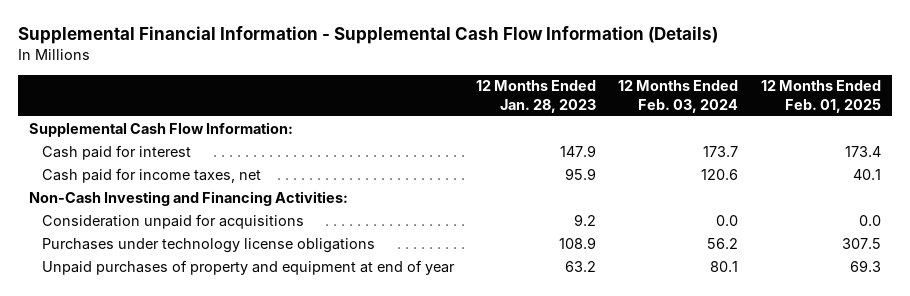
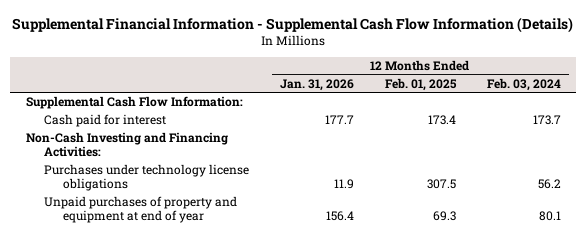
- | 12 Months Ended Jan. 28, 2023 | 12 Months Ended Feb. 03, 2024 | 12 Months Ended Feb. 01, 2025
+ | 12 Months Ended Jan. 31, 2026 | 12 Months Ended Feb. 01, 2025 | 12 Months Ended Feb. 03, 2024
- Cash paid for income taxes, net | 95.9 | 120.6 | 40.1
- Consideration unpaid for acquisitions | 9.2 | 0.0 | 0.0

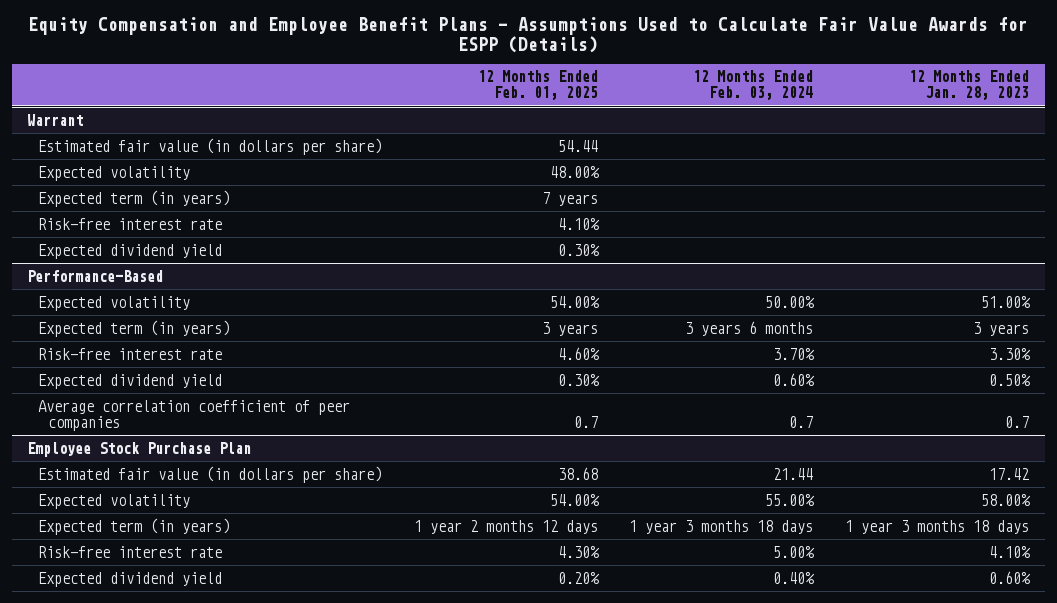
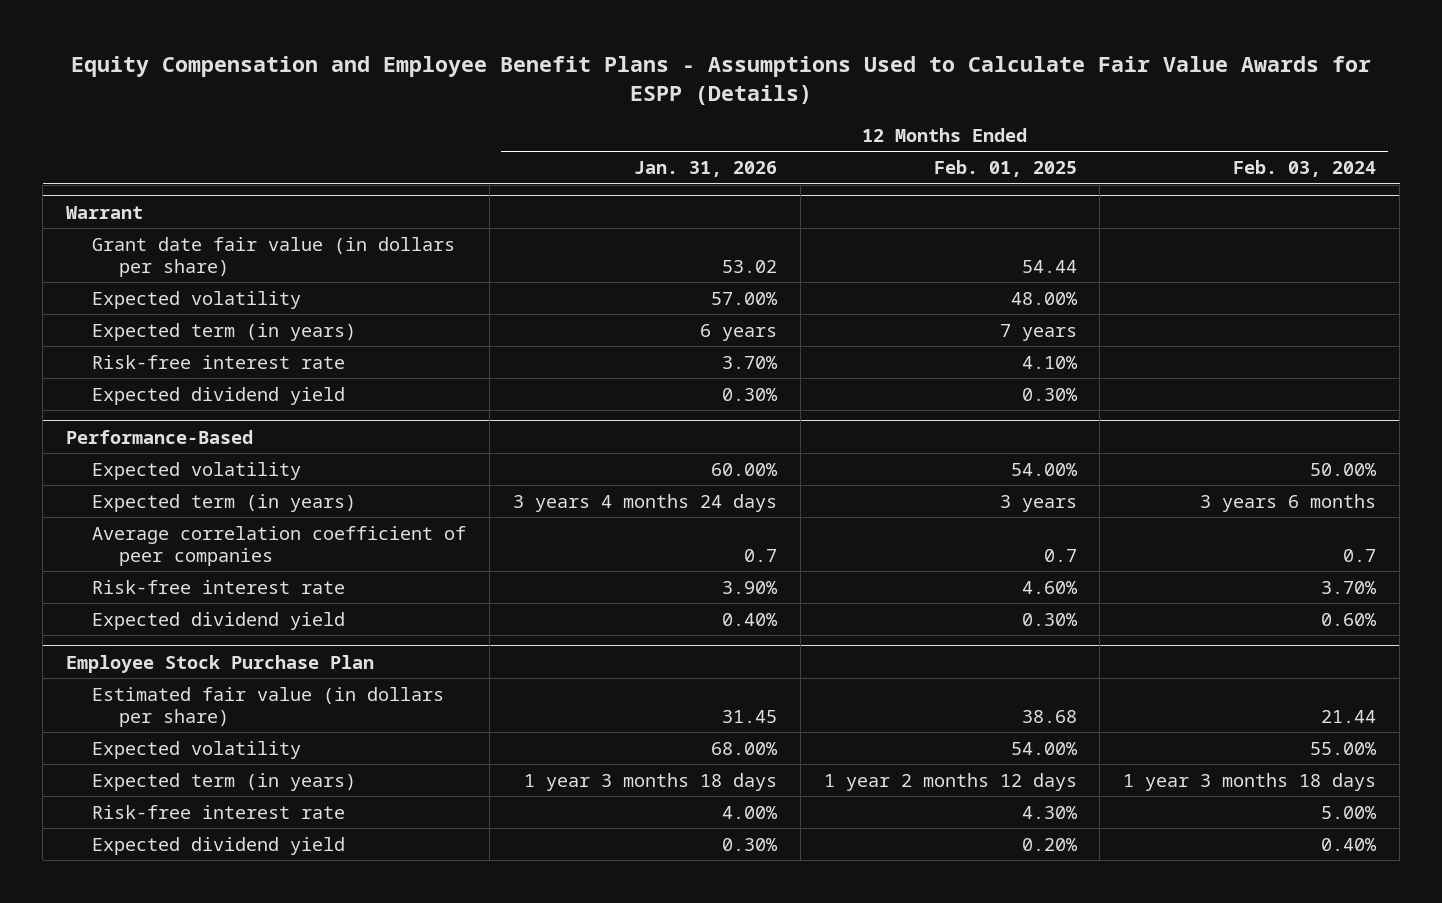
- | 12 Months Ended Feb. 01, 2025 | 12 Months Ended Feb. 03, 2024 | 12 Months Ended Jan. 28, 2023
+ | 12 Months Ended Jan. 31, 2026 | 12 Months Ended Feb. 01, 2025 | 12 Months Ended Feb. 03, 2024
@ Warrant
- Estimated fair value (in dollars per share) | 54.44 | |
+ Grant date fair value (in dollars per share) | 53.02 | 54.44 |
@ Performance-Based
moved up: Average correlation coefficient of peer companies | 0.7 | 0.7 | 0.7

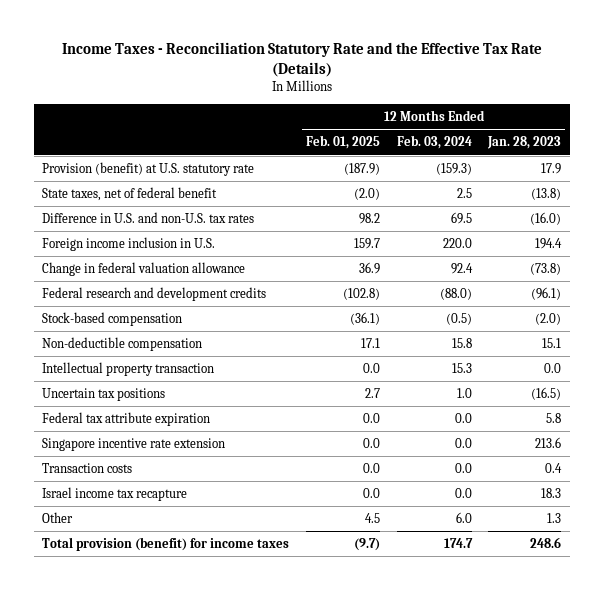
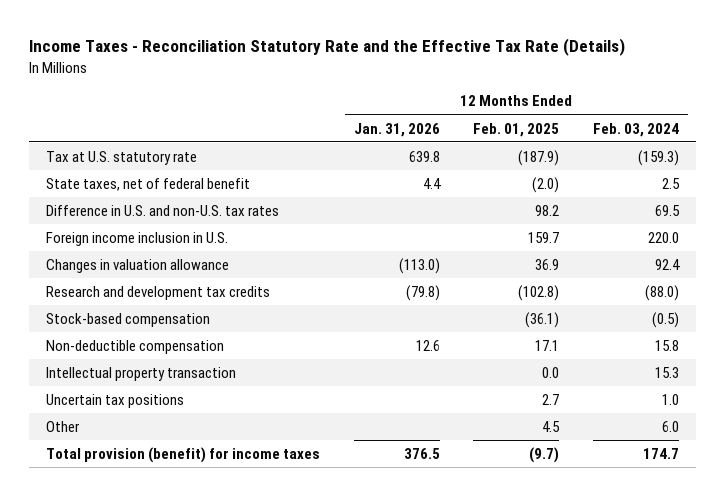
- | 12 Months Ended Feb. 01, 2025 | 12 Months Ended Feb. 03, 2024 | 12 Months Ended Jan. 28, 2023
+ | 12 Months Ended Jan. 31, 2026 | 12 Months Ended Feb. 01, 2025 | 12 Months Ended Feb. 03, 2024
- Provision (benefit) at U.S. statutory rate | (187.9) | (159.3) | 17.9
+ Tax at U.S. statutory rate | 639.8 | (187.9) | (159.3)
- Change in federal valuation allowance | 36.9 | 92.4 | (73.8)
- Federal research and development credits | (102.8) | (88.0) | (96.1)
+ Changes in valuation allowance | (113.0) | 36.9 | 92.4
+ Research and development tax credits | (79.8) | (102.8) | (88.0)
- Federal tax attribute expiration | 0.0 | 0.0 | 5.8
- Singapore incentive rate extension | 0.0 | 0.0 | 213.6
- Transaction costs | 0.0 | 0.0 | 0.4
- Israel income tax recapture | 0.0 | 0.0 | 18.3

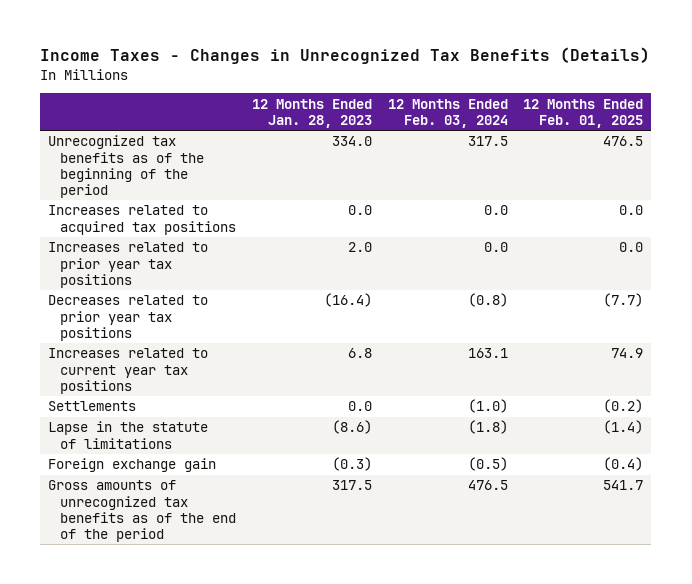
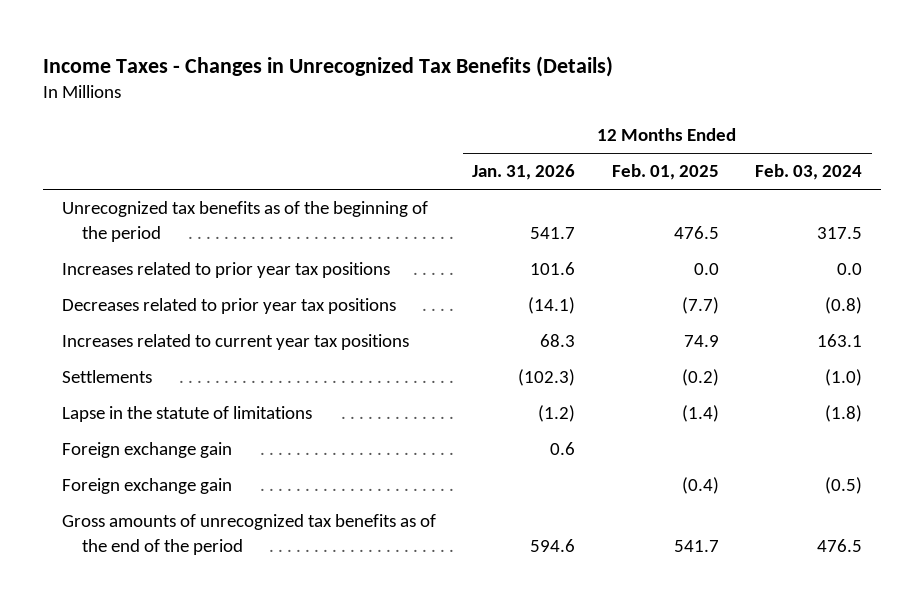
- | 12 Months Ended Jan. 28, 2023 | 12 Months Ended Feb. 03, 2024 | 12 Months Ended Feb. 01, 2025
+ | 12 Months Ended Jan. 31, 2026 | 12 Months Ended Feb. 01, 2025 | 12 Months Ended Feb. 03, 2024
- Increases related to acquired tax positions | 0.0 | 0.0 | 0.0
+ Foreign exchange gain | 0.6 | |

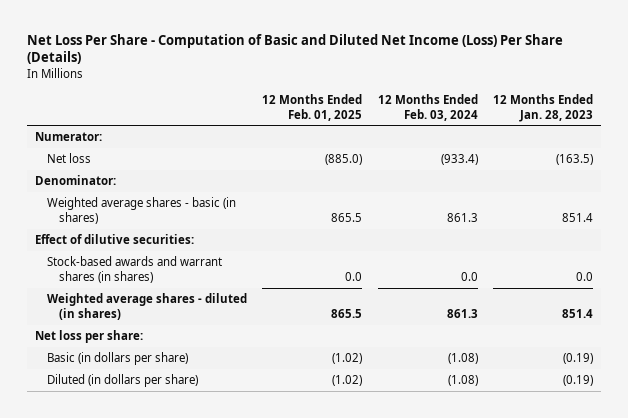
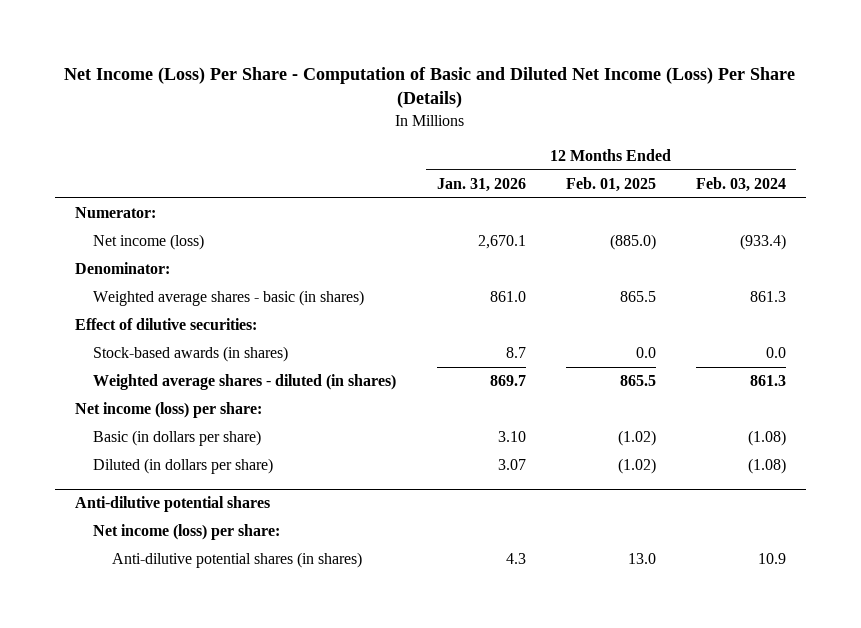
- Net Loss Per Share - Computation of Basic and Diluted Net Income (Loss) Per Share (Details)
+ Net Income (Loss) Per Share - Computation of Basic and Diluted Net Income (Loss) Per Share (Details)
- | 12 Months Ended Feb. 01, 2025 | 12 Months Ended Feb. 03, 2024 | 12 Months Ended Jan. 28, 2023
+ | 12 Months Ended Jan. 31, 2026 | 12 Months Ended Feb. 01, 2025 | 12 Months Ended Feb. 03, 2024
- Net loss | (885.0) | (933.4) | (163.5)
+ Net income (loss) | 2,670.1 | (885.0) | (933.4)
- Stock-based awards and warrant shares (in shares) | 0.0 | 0.0 | 0.0
+ Stock-based awards (in shares) | 8.7 | 0.0 | 0.0
- Net loss per share:
+ Net income (loss) per share:
+ Anti-dilutive potential shares
+ Net income (loss) per share:
+ Anti-dilutive potential shares (in shares) | 4.3 | 13.0 | 10.9

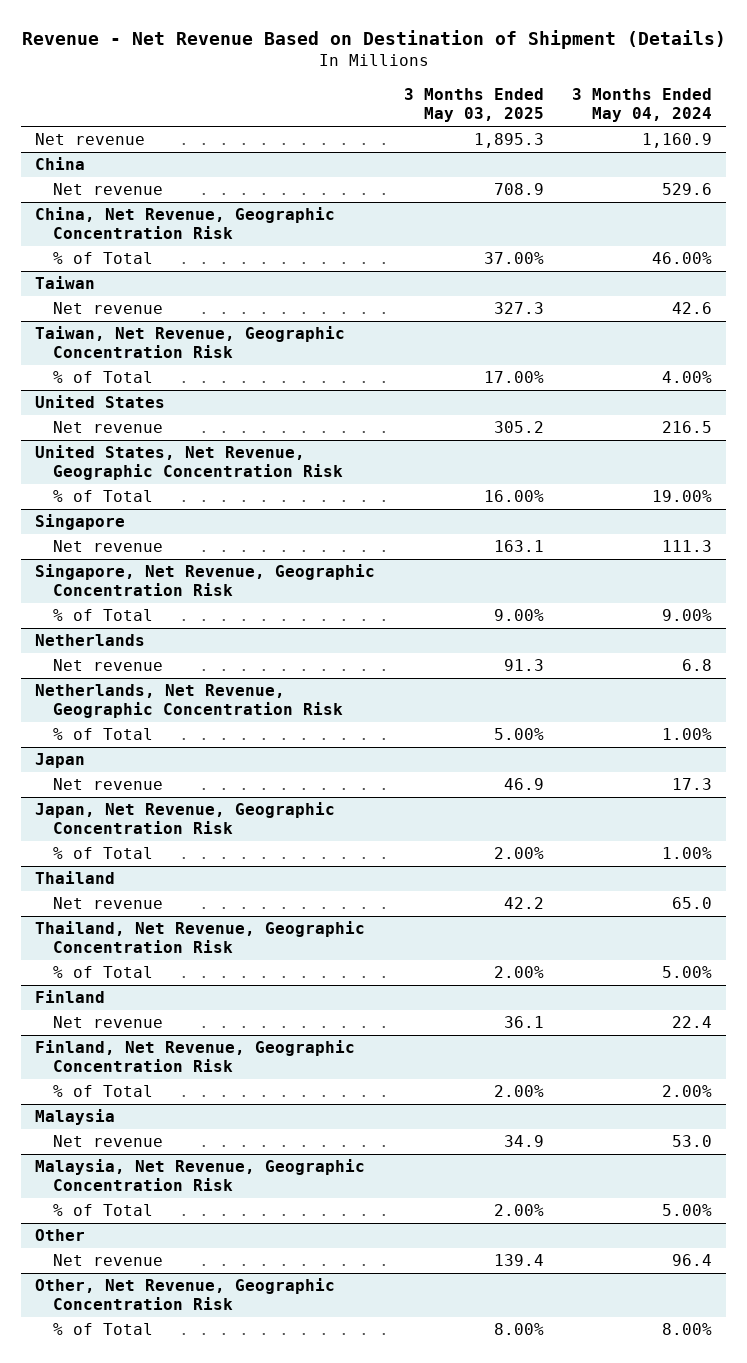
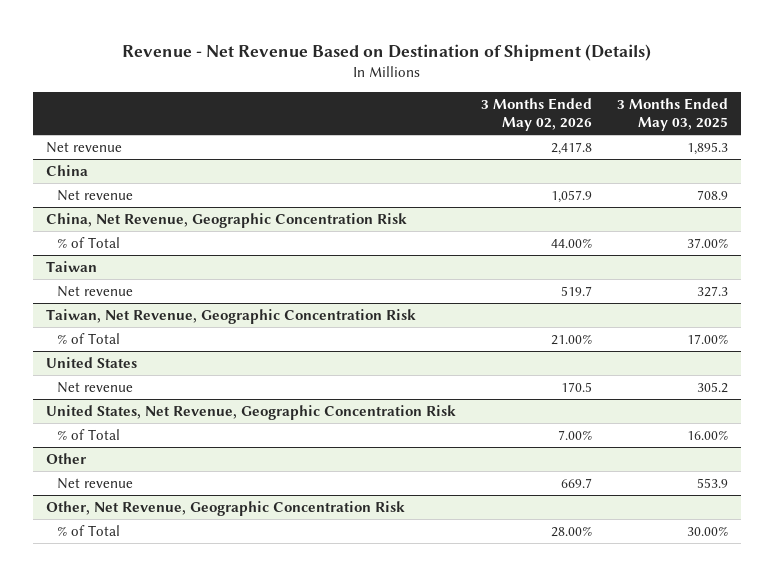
- | 3 Months Ended May 03, 2025 | 3 Months Ended May 04, 2024
+ | 3 Months Ended May 02, 2026 | 3 Months Ended May 03, 2025
- Singapore
- Net revenue | 163.1 | 111.3
- Singapore, Net Revenue, Geographic Concentration Risk
- % of Total | 9.00% | 9.00%
- Netherlands
- Net revenue | 91.3 | 6.8
- Netherlands, Net Revenue, Geographic Concentration Risk
- % of Total | 5.00% | 1.00%
- Japan
- Net revenue | 46.9 | 17.3
- Japan, Net Revenue, Geographic Concentration Risk
- % of Total | 2.00% | 1.00%
- Thailand
- Net revenue | 42.2 | 65.0
- Thailand, Net Revenue, Geographic Concentration Risk
- % of Total | 2.00% | 5.00%
- Finland
- Net revenue | 36.1 | 22.4
- Finland, Net Revenue, Geographic Concentration Risk
- % of Total | 2.00% | 2.00%
- Malaysia
- Net revenue | 34.9 | 53.0
- Malaysia, Net Revenue, Geographic Concentration Risk
- % of Total | 2.00% | 5.00%
@ Other
- Net revenue | 139.4 | 96.4
+ Net revenue | 669.7 | 553.9
@ Other, Net Revenue, Geographic Concentration Risk
- % of Total | 8.00% | 8.00%
+ % of Total | 28.00% | 30.00%

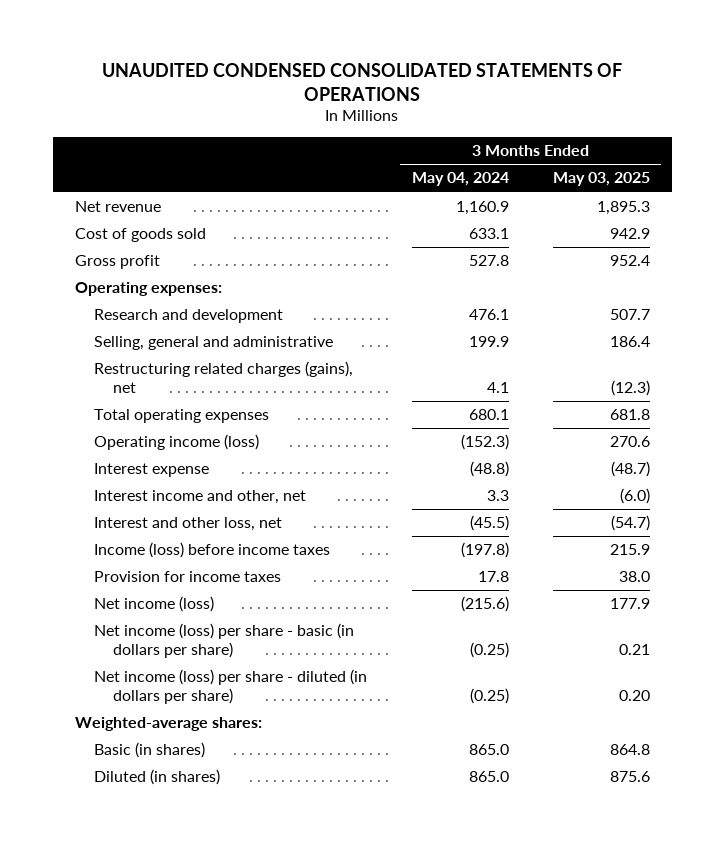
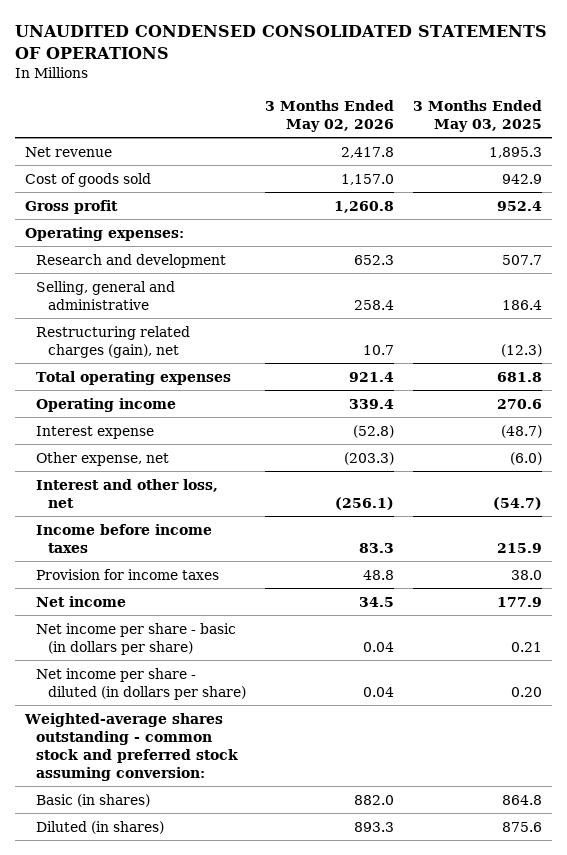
- | 3 Months Ended May 04, 2024 | 3 Months Ended May 03, 2025
+ | 3 Months Ended May 02, 2026 | 3 Months Ended May 03, 2025
- Restructuring related charges (gains), net | 4.1 | (12.3)
+ Restructuring related charges (gain), net | 10.7 | (12.3)
- Operating income (loss) | (152.3) | 270.6
+ Operating income | 339.4 | 270.6
- Interest income and other, net | 3.3 | (6.0)
+ Other expense, net | (203.3) | (6.0)
- Income (loss) before income taxes | (197.8) | 215.9
+ Income before income taxes | 83.3 | 215.9
- Net income (loss) | (215.6) | 177.9
- Net income (loss) per share - basic (in dollars per share) | (0.25) | 0.21
- Net income (loss) per share - diluted (in dollars per share) | (0.25) | 0.20
- Weighted-average shares:
+ Net income | 34.5 | 177.9
+ Net income per share - basic (in dollars per share) | 0.04 | 0.21
+ Net income per share - diluted (in dollars per share) | 0.04 | 0.20
+ Weighted-average shares outstanding - common stock and preferred stock assuming conversion:

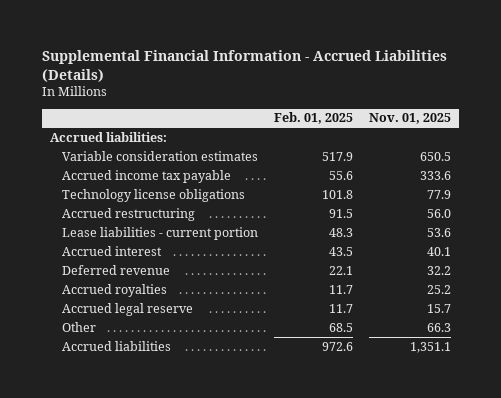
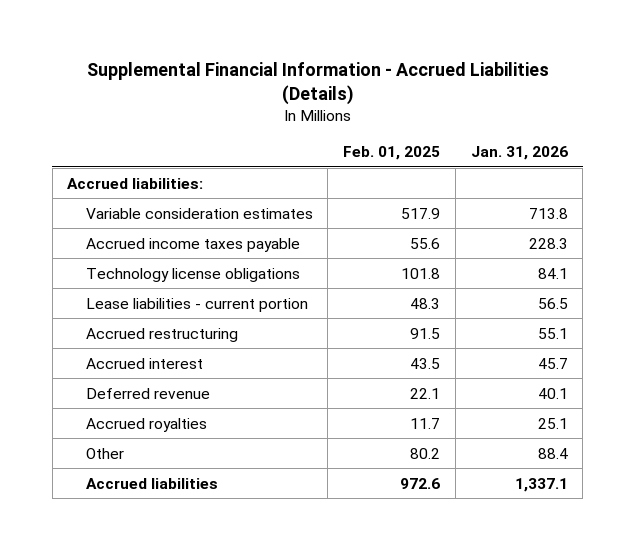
- | Feb. 01, 2025 | Nov. 01, 2025
+ | Feb. 01, 2025 | Jan. 31, 2026
- Accrued income tax payable | 55.6 | 333.6
+ Accrued income taxes payable | 55.6 | 228.3
moved down: Accrued restructuring | 91.5 | 55.1
- Accrued legal reserve | 11.7 | 15.7
- Other | 68.5 | 66.3
+ Other | 80.2 | 88.4

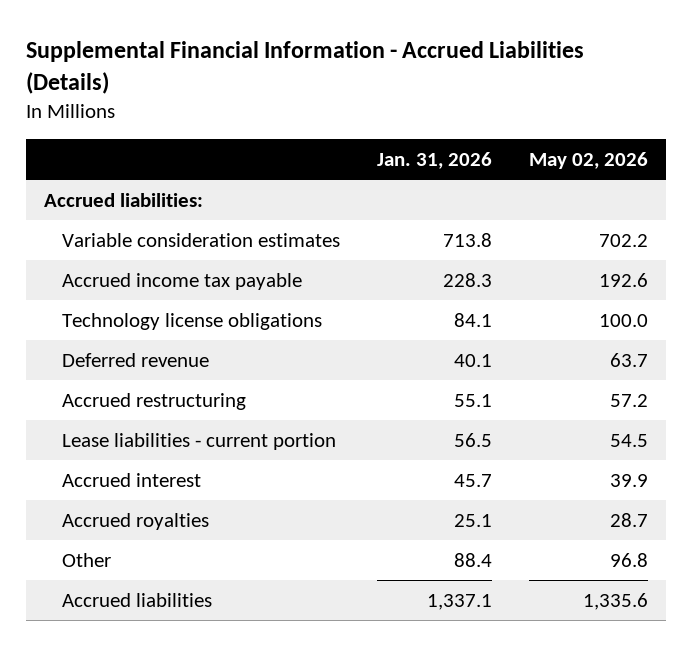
- | Feb. 01, 2025 | Jan. 31, 2026
+ | Jan. 31, 2026 | May 02, 2026
- Accrued income taxes payable | 55.6 | 228.3
+ Accrued income tax payable | 228.3 | 192.6
moved up: Deferred revenue | 40.1 | 63.7
moved down: Lease liabilities - current portion | 56.5 | 54.5

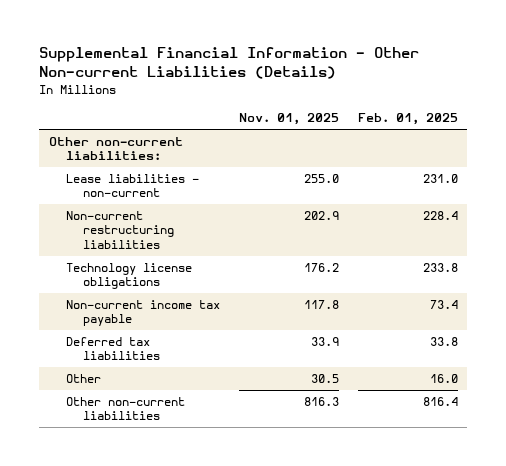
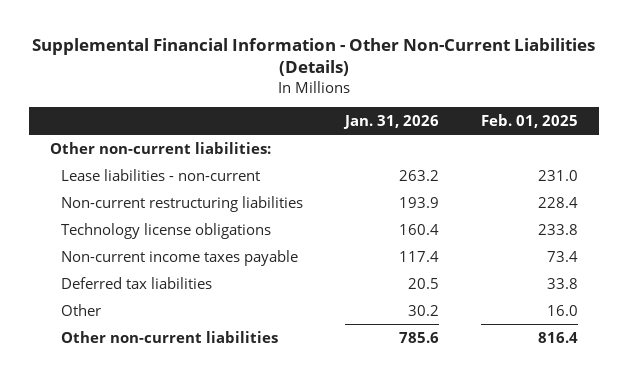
- Supplemental Financial Information - Other Non-current Liabilities (Details)
+ Supplemental Financial Information - Other Non-Current Liabilities (Details)
- | Nov. 01, 2025 | Feb. 01, 2025
+ | Jan. 31, 2026 | Feb. 01, 2025
- Non-current income tax payable | 117.8 | 73.4
+ Non-current income taxes payable | 117.4 | 73.4

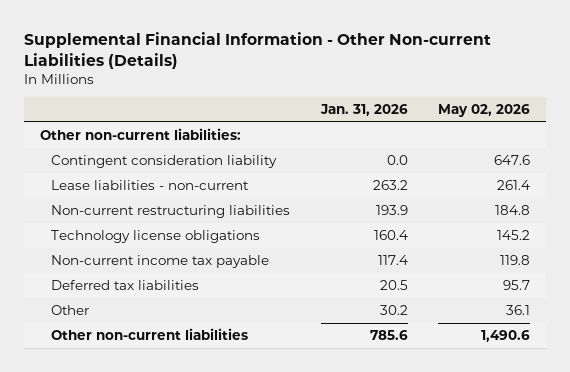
- Supplemental Financial Information - Other Non-Current Liabilities (Details)
+ Supplemental Financial Information - Other Non-current Liabilities (Details)
- | Jan. 31, 2026 | Feb. 01, 2025
+ | Jan. 31, 2026 | May 02, 2026
+ Contingent consideration liability | 0.0 | 647.6
- Non-current income taxes payable | 117.4 | 73.4
+ Non-current income tax payable | 117.4 | 119.8

